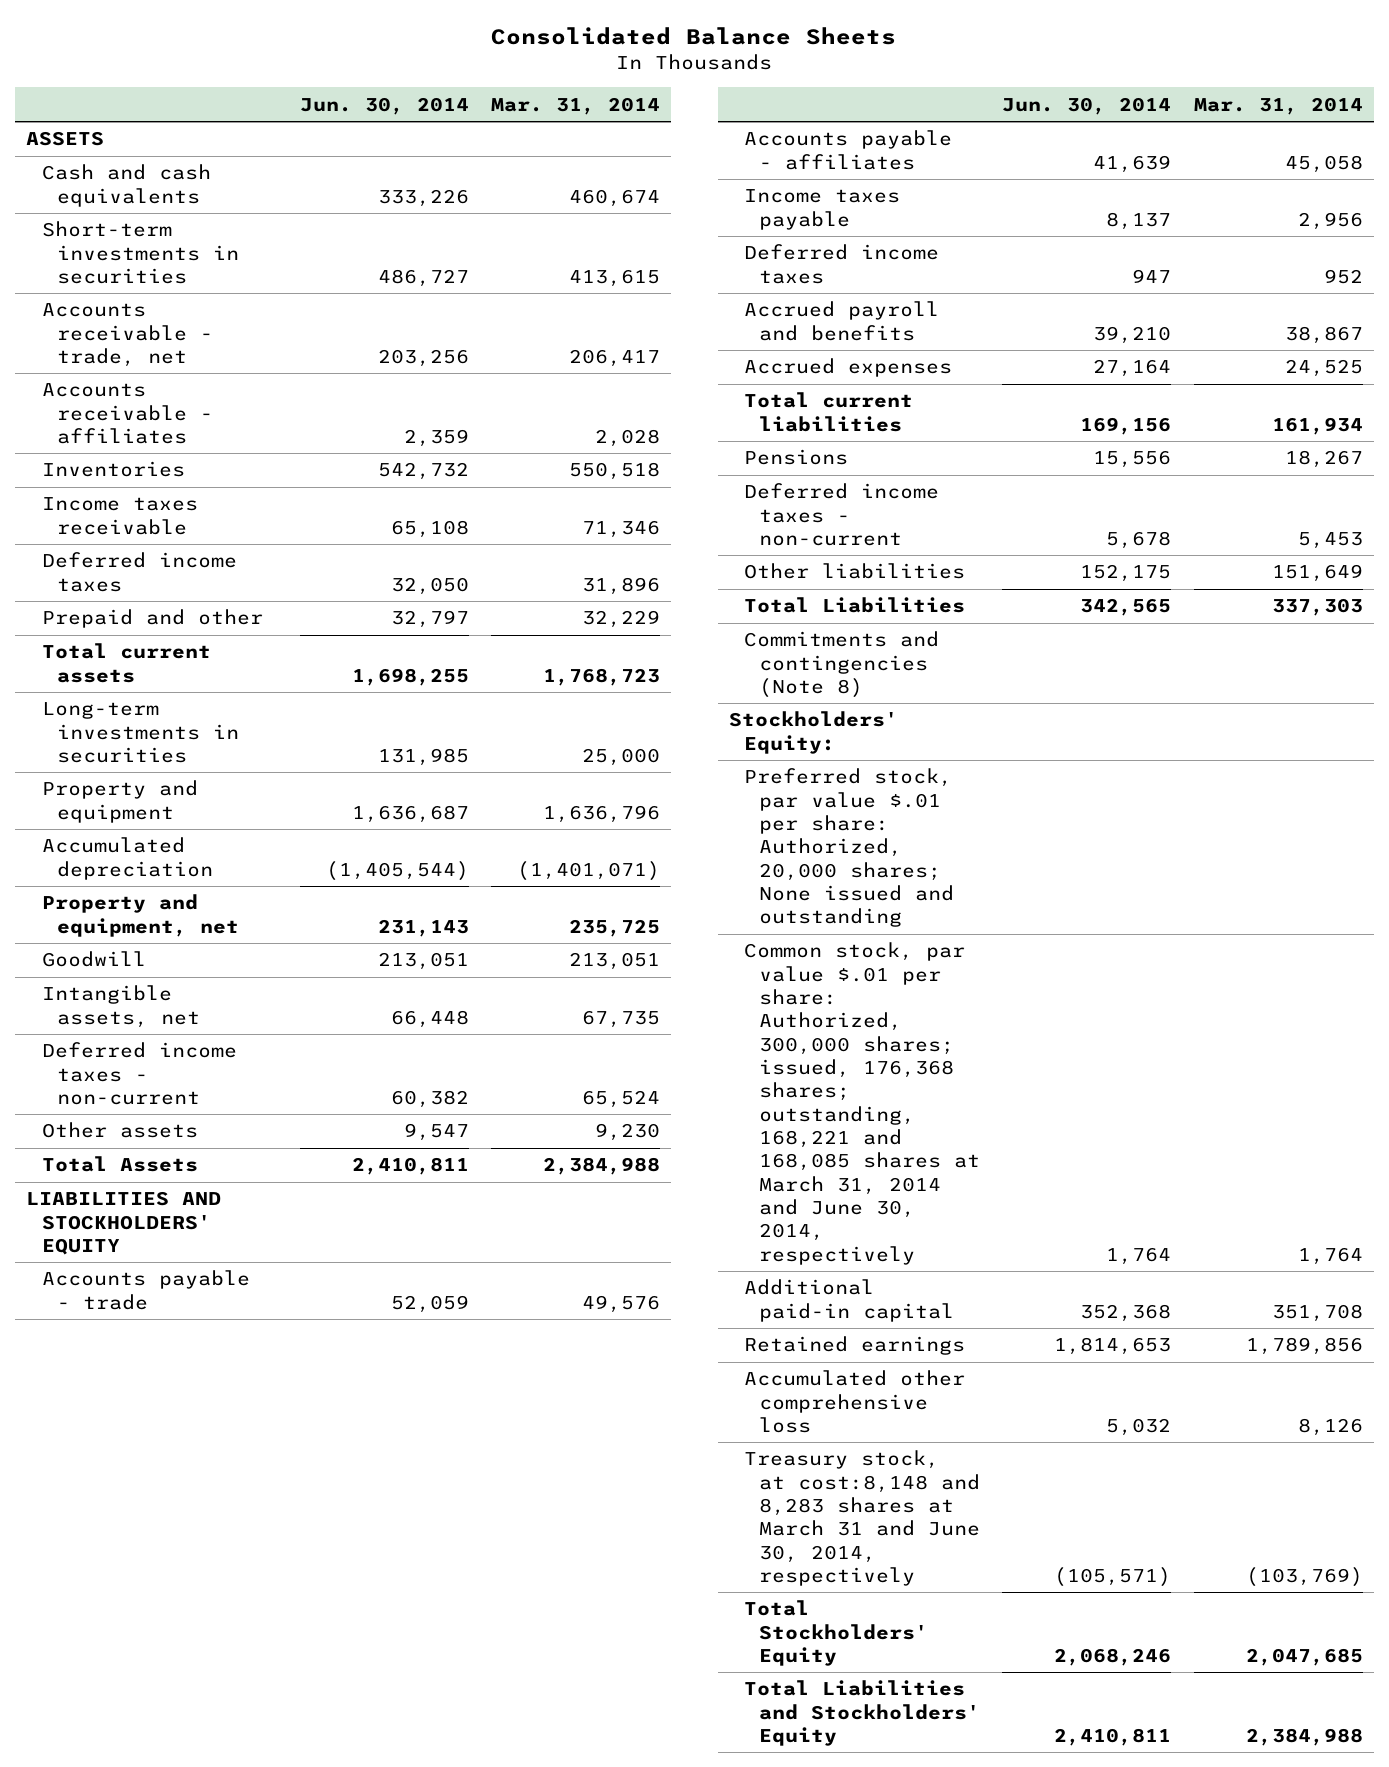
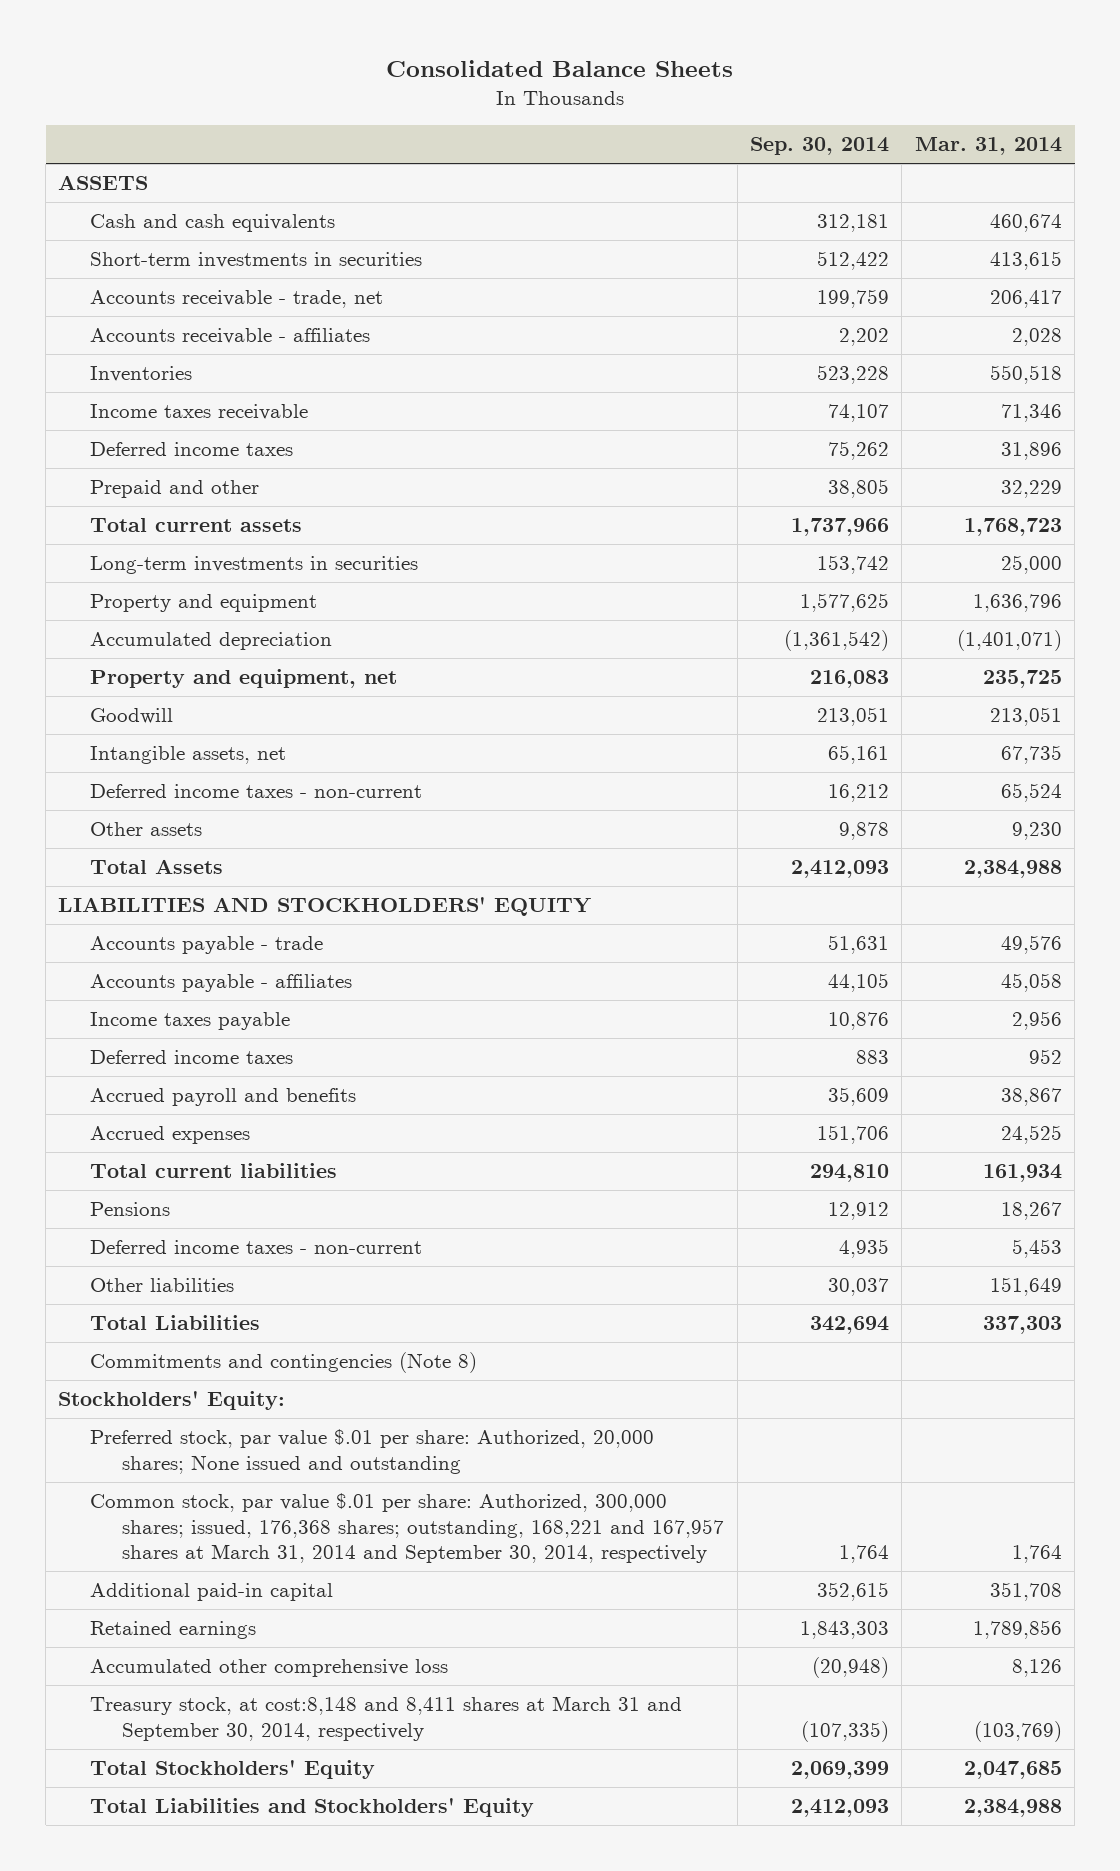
- | Jun. 30, 2014 | Mar. 31, 2014
+ | Sep. 30, 2014 | Mar. 31, 2014
- Common stock, par value $.01 per share: Authorized, 300,000 shares; issued, 176,368 shares; outstanding, 168,221 and 168,085 shares at March 31, 2014 and June 30, 2014, respectively | 1,764 | 1,764
+ Common stock, par value $.01 per share: Authorized, 300,000 shares; issued, 176,368 shares; outstanding, 168,221 and 167,957 shares at March 31, 2014 and September 30, 2014, respectively | 1,764 | 1,764
- Treasury stock, at cost:8,148 and 8,283 shares at March 31 and June 30, 2014, respectively | (105,571) | (103,769)
+ Treasury stock, at cost:8,148 and 8,411 shares at March 31 and September 30, 2014, respectively | (107,335) | (103,769)

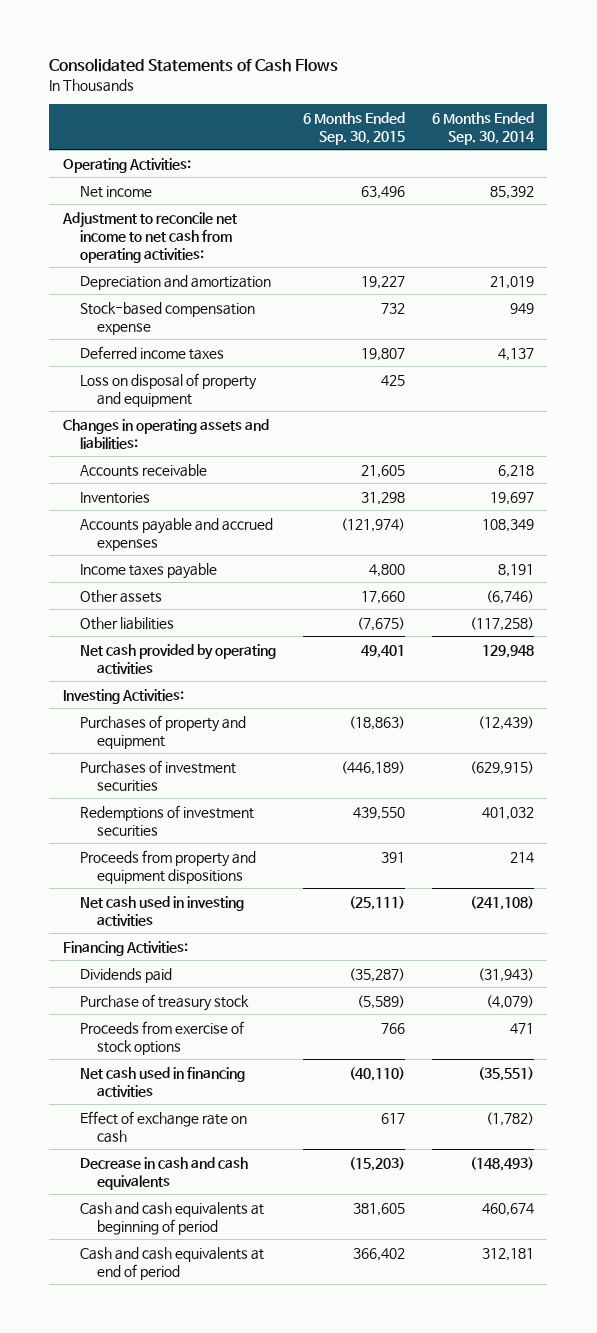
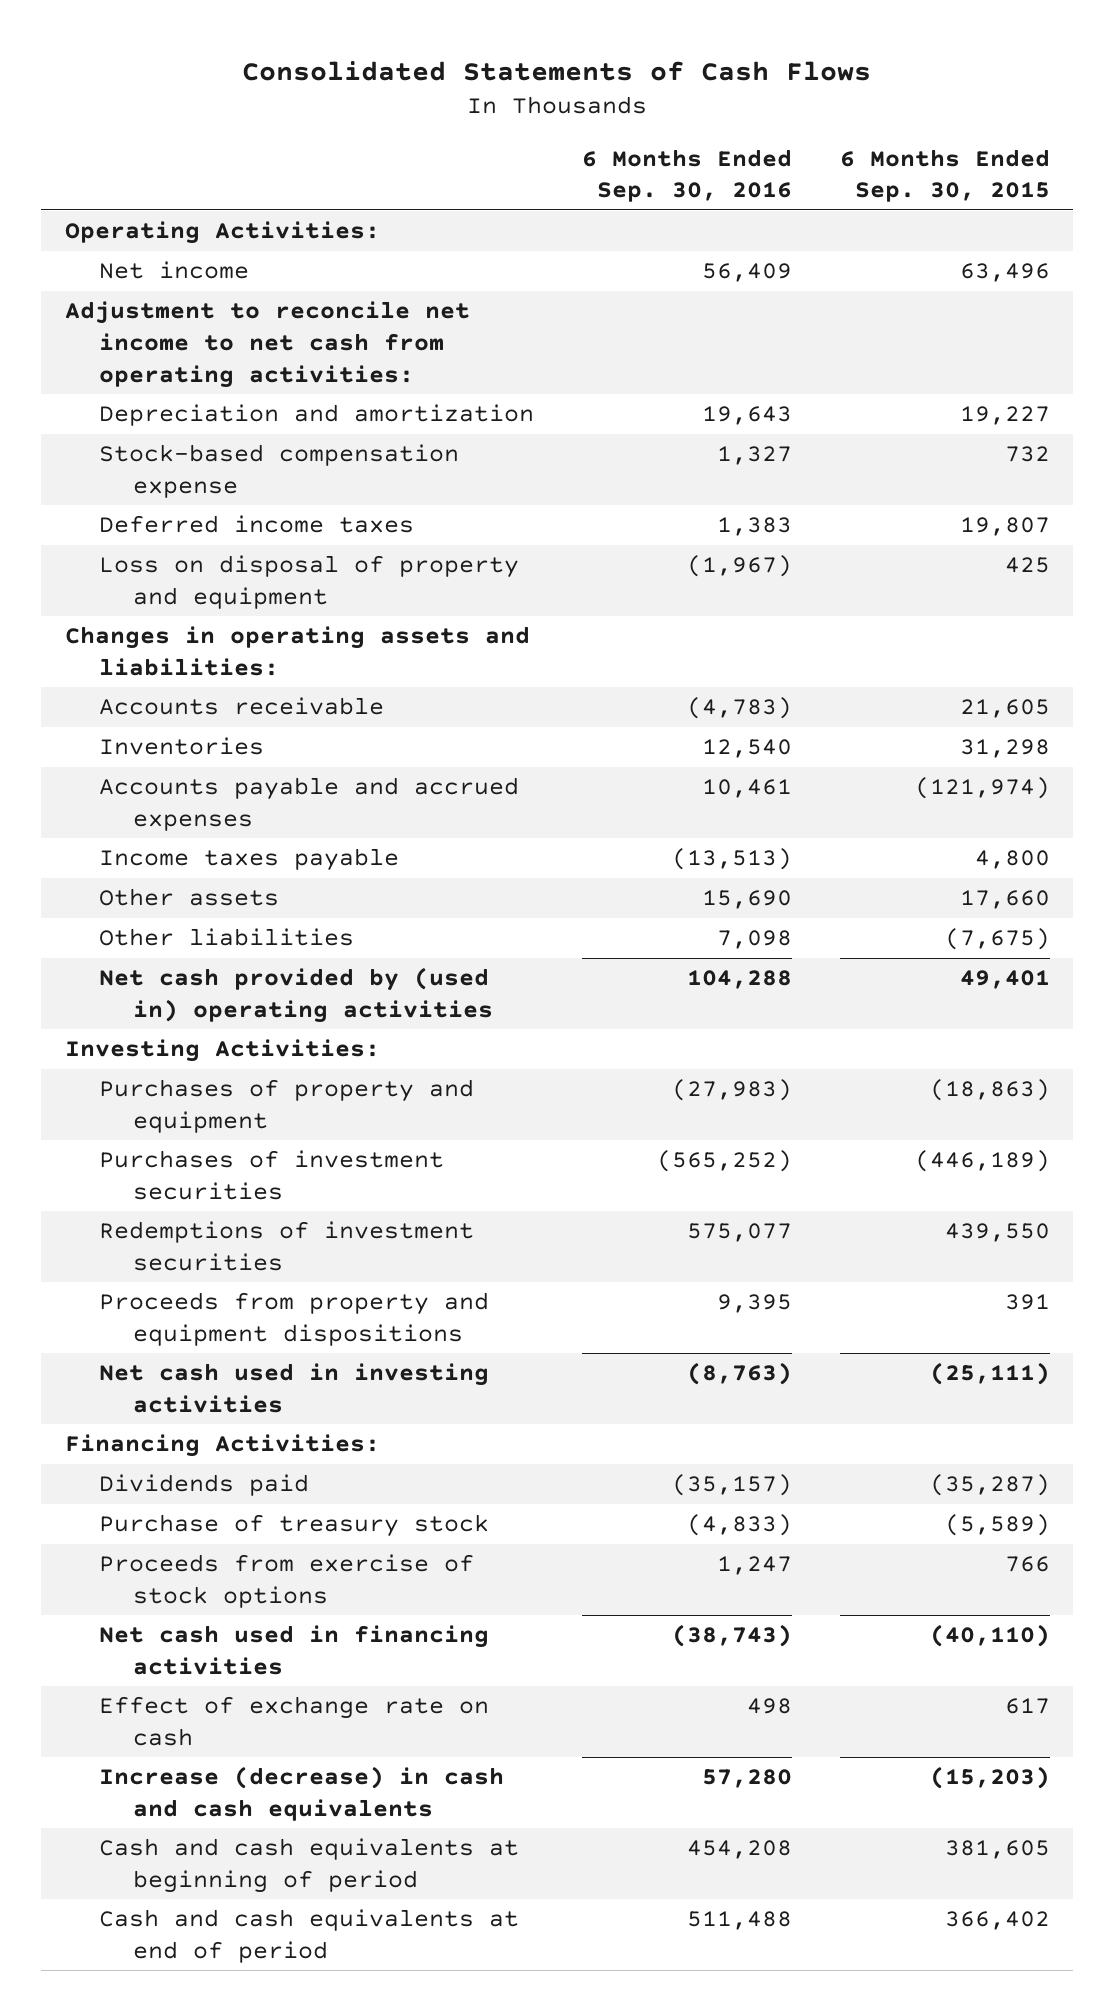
- | 6 Months Ended Sep. 30, 2015 | 6 Months Ended Sep. 30, 2014
+ | 6 Months Ended Sep. 30, 2016 | 6 Months Ended Sep. 30, 2015
- Net cash provided by operating activities | 49,401 | 129,948
+ Net cash provided by (used in) operating activities | 104,288 | 49,401
- Decrease in cash and cash equivalents | (15,203) | (148,493)
+ Increase (decrease) in cash and cash equivalents | 57,280 | (15,203)

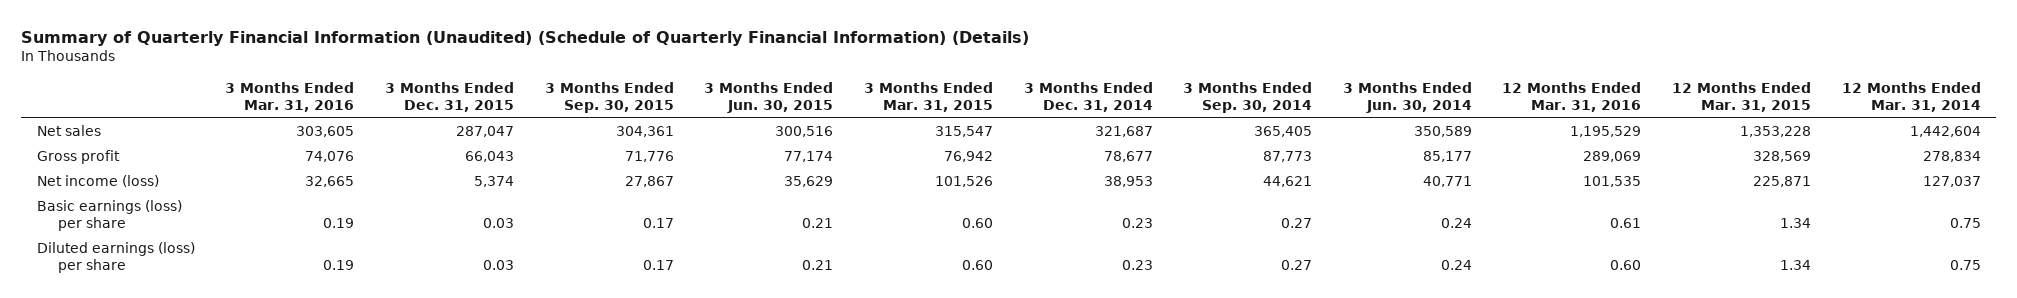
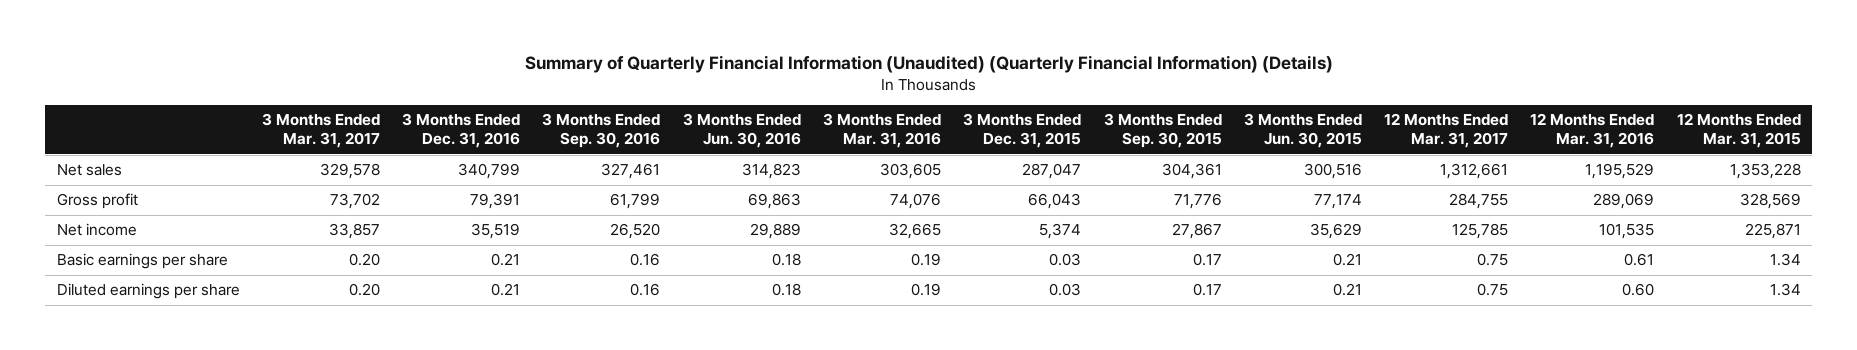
- Summary of Quarterly Financial Information (Unaudited) (Schedule of Quarterly Financial Information) (Details)
+ Summary of Quarterly Financial Information (Unaudited) (Quarterly Financial Information) (Details)
- | 3 Months Ended Mar. 31, 2016 | 3 Months Ended Dec. 31, 2015 | 3 Months Ended Sep. 30, 2015 | 3 Months Ended Jun. 30, 2015 | 3 Months Ended Mar. 31, 2015 | 3 Months Ended Dec. 31, 2014 | 3 Months Ended Sep. 30, 2014 | 3 Months Ended Jun. 30, 2014 | 12 Months Ended Mar. 31, 2016 | 12 Months Ended Mar. 31, 2015 | 12 Months Ended Mar. 31, 2014
+ | 3 Months Ended Mar. 31, 2017 | 3 Months Ended Dec. 31, 2016 | 3 Months Ended Sep. 30, 2016 | 3 Months Ended Jun. 30, 2016 | 3 Months Ended Mar. 31, 2016 | 3 Months Ended Dec. 31, 2015 | 3 Months Ended Sep. 30, 2015 | 3 Months Ended Jun. 30, 2015 | 12 Months Ended Mar. 31, 2017 | 12 Months Ended Mar. 31, 2016 | 12 Months Ended Mar. 31, 2015
- Net income (loss) | 32,665 | 5,374 | 27,867 | 35,629 | 101,526 | 38,953 | 44,621 | 40,771 | 101,535 | 225,871 | 127,037
- Basic earnings (loss) per share | 0.19 | 0.03 | 0.17 | 0.21 | 0.60 | 0.23 | 0.27 | 0.24 | 0.61 | 1.34 | 0.75
- Diluted earnings (loss) per share | 0.19 | 0.03 | 0.17 | 0.21 | 0.60 | 0.23 | 0.27 | 0.24 | 0.60 | 1.34 | 0.75
+ Net income | 33,857 | 35,519 | 26,520 | 29,889 | 32,665 | 5,374 | 27,867 | 35,629 | 125,785 | 101,535 | 225,871
+ Basic earnings per share | 0.20 | 0.21 | 0.16 | 0.18 | 0.19 | 0.03 | 0.17 | 0.21 | 0.75 | 0.61 | 1.34
+ Diluted earnings per share | 0.20 | 0.21 | 0.16 | 0.18 | 0.19 | 0.03 | 0.17 | 0.21 | 0.75 | 0.60 | 1.34

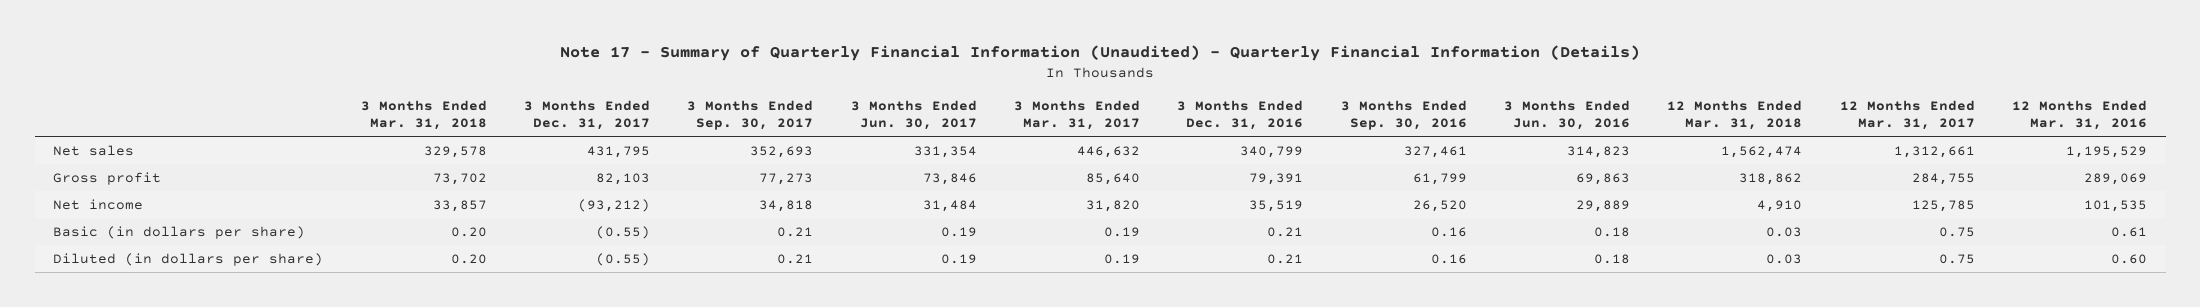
- Summary of Quarterly Financial Information (Unaudited) (Quarterly Financial Information) (Details)
+ Note 17 - Summary of Quarterly Financial Information (Unaudited) - Quarterly Financial Information (Details)
- | 3 Months Ended Mar. 31, 2017 | 3 Months Ended Dec. 31, 2016 | 3 Months Ended Sep. 30, 2016 | 3 Months Ended Jun. 30, 2016 | 3 Months Ended Mar. 31, 2016 | 3 Months Ended Dec. 31, 2015 | 3 Months Ended Sep. 30, 2015 | 3 Months Ended Jun. 30, 2015 | 12 Months Ended Mar. 31, 2017 | 12 Months Ended Mar. 31, 2016 | 12 Months Ended Mar. 31, 2015
+ | 3 Months Ended Mar. 31, 2018 | 3 Months Ended Dec. 31, 2017 | 3 Months Ended Sep. 30, 2017 | 3 Months Ended Jun. 30, 2017 | 3 Months Ended Mar. 31, 2017 | 3 Months Ended Dec. 31, 2016 | 3 Months Ended Sep. 30, 2016 | 3 Months Ended Jun. 30, 2016 | 12 Months Ended Mar. 31, 2018 | 12 Months Ended Mar. 31, 2017 | 12 Months Ended Mar. 31, 2016
- Net sales | 329,578 | 340,799 | 327,461 | 314,823 | 303,605 | 287,047 | 304,361 | 300,516 | 1,312,661 | 1,195,529 | 1,353,228
- Gross profit | 73,702 | 79,391 | 61,799 | 69,863 | 74,076 | 66,043 | 71,776 | 77,174 | 284,755 | 289,069 | 328,569
- Net income | 33,857 | 35,519 | 26,520 | 29,889 | 32,665 | 5,374 | 27,867 | 35,629 | 125,785 | 101,535 | 225,871
- Basic earnings per share | 0.20 | 0.21 | 0.16 | 0.18 | 0.19 | 0.03 | 0.17 | 0.21 | 0.75 | 0.61 | 1.34
- Diluted earnings per share | 0.20 | 0.21 | 0.16 | 0.18 | 0.19 | 0.03 | 0.17 | 0.21 | 0.75 | 0.60 | 1.34
+ Net sales | 329,578 | 431,795 | 352,693 | 331,354 | 446,632 | 340,799 | 327,461 | 314,823 | 1,562,474 | 1,312,661 | 1,195,529
+ Gross profit | 73,702 | 82,103 | 77,273 | 73,846 | 85,640 | 79,391 | 61,799 | 69,863 | 318,862 | 284,755 | 289,069
+ Net income | 33,857 | (93,212) | 34,818 | 31,484 | 31,820 | 35,519 | 26,520 | 29,889 | 4,910 | 125,785 | 101,535
+ Basic (in dollars per share) | 0.20 | (0.55) | 0.21 | 0.19 | 0.19 | 0.21 | 0.16 | 0.18 | 0.03 | 0.75 | 0.61
+ Diluted (in dollars per share) | 0.20 | (0.55) | 0.21 | 0.19 | 0.19 | 0.21 | 0.16 | 0.18 | 0.03 | 0.75 | 0.60

